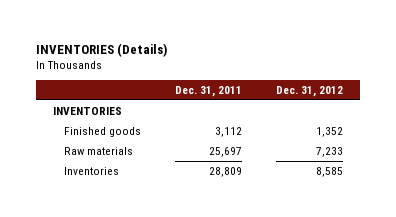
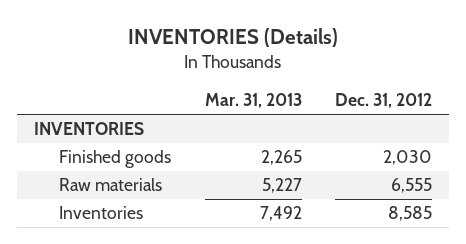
- | Dec. 31, 2011 | Dec. 31, 2012
+ | Mar. 31, 2013 | Dec. 31, 2012
- Finished goods | 3,112 | 1,352
- Raw materials | 25,697 | 7,233
+ Finished goods | 2,265 | 2,030
+ Raw materials | 5,227 | 6,555

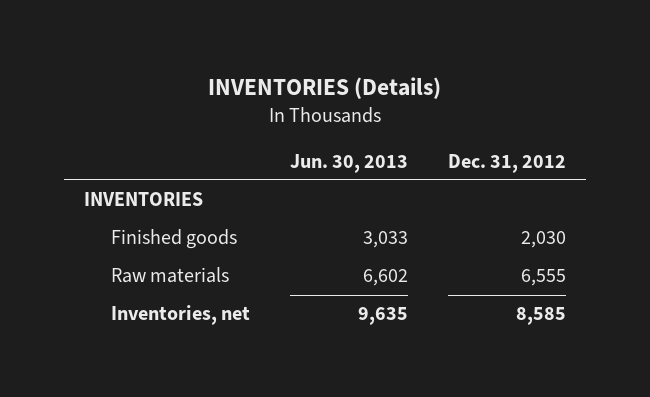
- | Mar. 31, 2013 | Dec. 31, 2012
+ | Jun. 30, 2013 | Dec. 31, 2012
- Inventories | 7,492 | 8,585
+ Inventories, net | 9,635 | 8,585

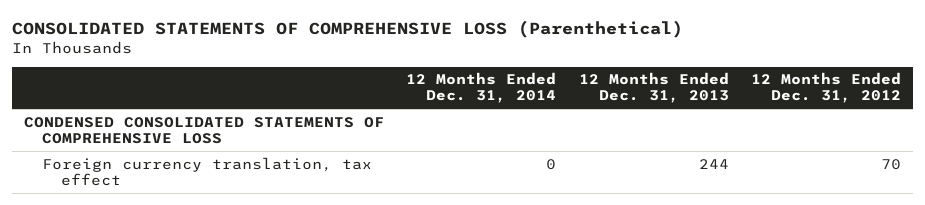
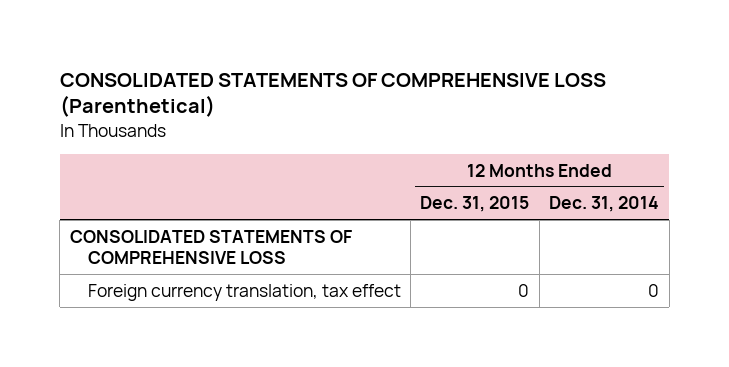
- | 12 Months Ended Dec. 31, 2014 | 12 Months Ended Dec. 31, 2013 | 12 Months Ended Dec. 31, 2012
+ | 12 Months Ended Dec. 31, 2015 | 12 Months Ended Dec. 31, 2014
- CONDENSED CONSOLIDATED STATEMENTS OF COMPREHENSIVE LOSS
+ CONSOLIDATED STATEMENTS OF COMPREHENSIVE LOSS

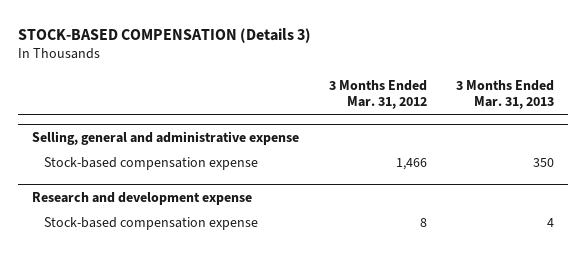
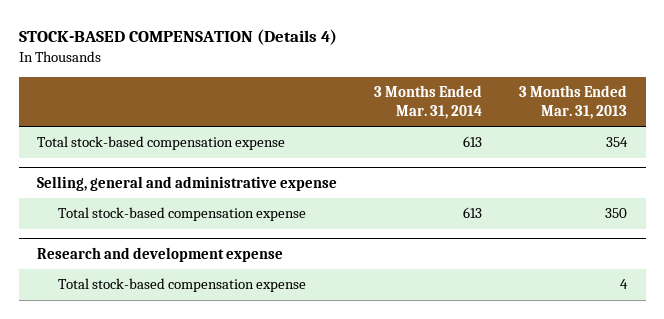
- STOCK-BASED COMPENSATION (Details 3)
+ STOCK-BASED COMPENSATION (Details 4)
- | 3 Months Ended Mar. 31, 2012 | 3 Months Ended Mar. 31, 2013
+ | 3 Months Ended Mar. 31, 2014 | 3 Months Ended Mar. 31, 2013
+ Total stock-based compensation expense | 613 | 354
@ Selling, general and administrative expense
- Stock-based compensation expense | 1,466 | 350
+ Total stock-based compensation expense | 613 | 350
@ Research and development expense
- Stock-based compensation expense | 8 | 4
+ Total stock-based compensation expense | | 4

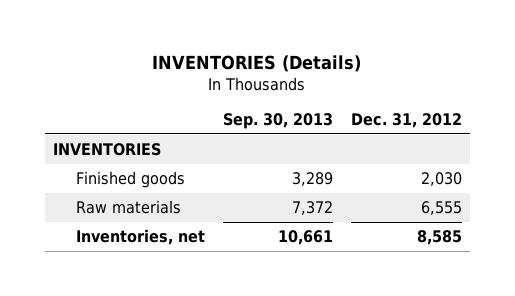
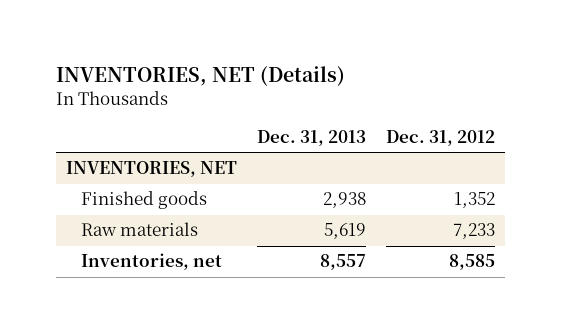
- INVENTORIES (Details)
+ INVENTORIES, NET (Details)
- | Sep. 30, 2013 | Dec. 31, 2012
+ | Dec. 31, 2013 | Dec. 31, 2012
- INVENTORIES
- Finished goods | 3,289 | 2,030
- Raw materials | 7,372 | 6,555
+ INVENTORIES, NET
+ Finished goods | 2,938 | 1,352
+ Raw materials | 5,619 | 7,233

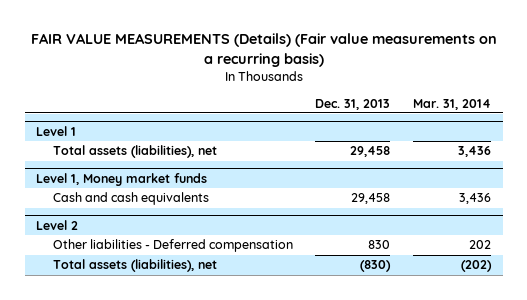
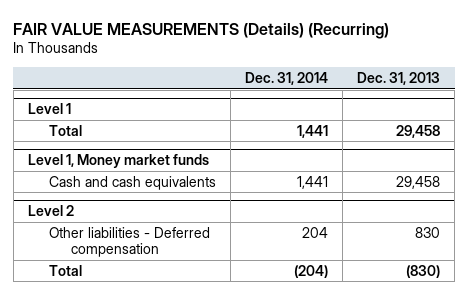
- FAIR VALUE MEASUREMENTS (Details) (Fair value measurements on a recurring basis)
+ FAIR VALUE MEASUREMENTS (Details) (Recurring)
- | Dec. 31, 2013 | Mar. 31, 2014
+ | Dec. 31, 2014 | Dec. 31, 2013
@ Level 1
- Total assets (liabilities), net | 29,458 | 3,436
+ Total | 1,441 | 29,458
@ Level 2
- Total assets (liabilities), net | (830) | (202)
+ Total | (204) | (830)

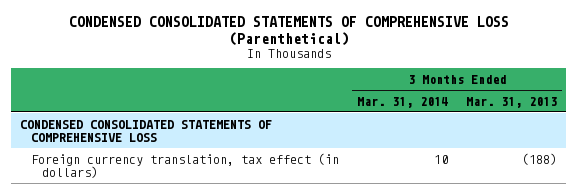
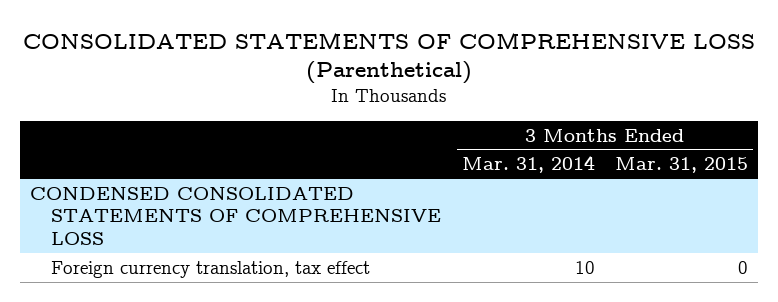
- CONDENSED CONSOLIDATED STATEMENTS OF COMPREHENSIVE LOSS (Parenthetical)
+ CONSOLIDATED STATEMENTS OF COMPREHENSIVE LOSS (Parenthetical)
- | 3 Months Ended Mar. 31, 2014 | 3 Months Ended Mar. 31, 2013
+ | 3 Months Ended Mar. 31, 2014 | 3 Months Ended Mar. 31, 2015
- Foreign currency translation, tax effect (in dollars) | 10 | (188)
+ Foreign currency translation, tax effect | 10 | 0

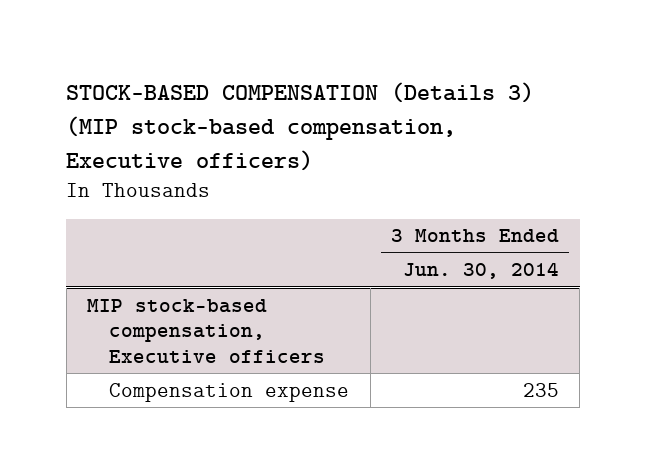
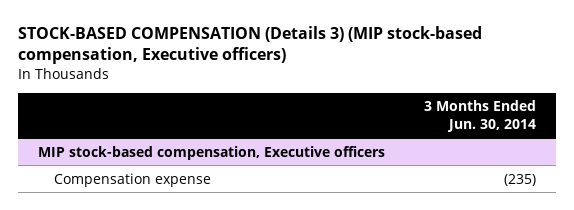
@ MIP stock-based compensation, Executive officers
- Compensation expense | 235
+ Compensation expense | (235)

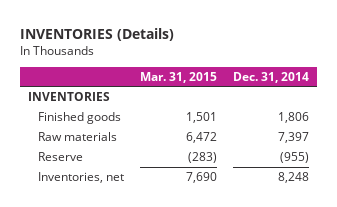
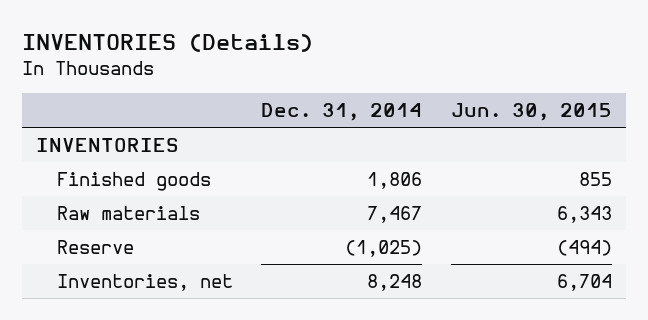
- | Mar. 31, 2015 | Dec. 31, 2014
+ | Dec. 31, 2014 | Jun. 30, 2015
- Raw materials | 6,472 | 7,397
- Reserve | (283) | (955)
+ Raw materials | 7,467 | 6,343
+ Reserve | (1,025) | (494)

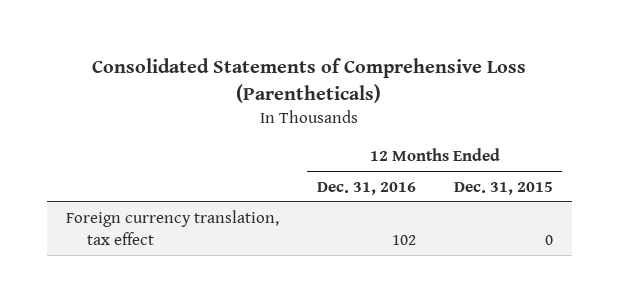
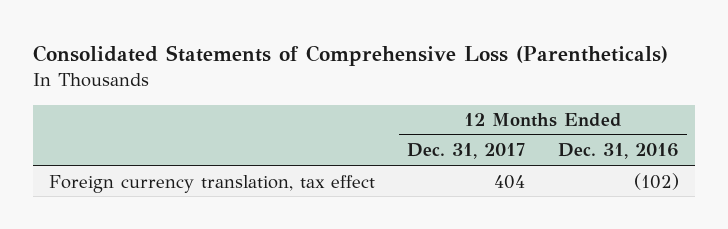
- | 12 Months Ended Dec. 31, 2016 | 12 Months Ended Dec. 31, 2015
+ | 12 Months Ended Dec. 31, 2017 | 12 Months Ended Dec. 31, 2016
- Foreign currency translation, tax effect | 102 | 0
+ Foreign currency translation, tax effect | 404 | (102)

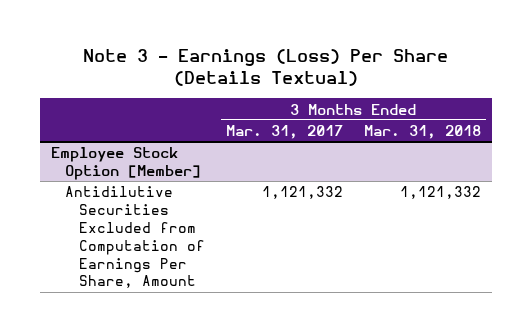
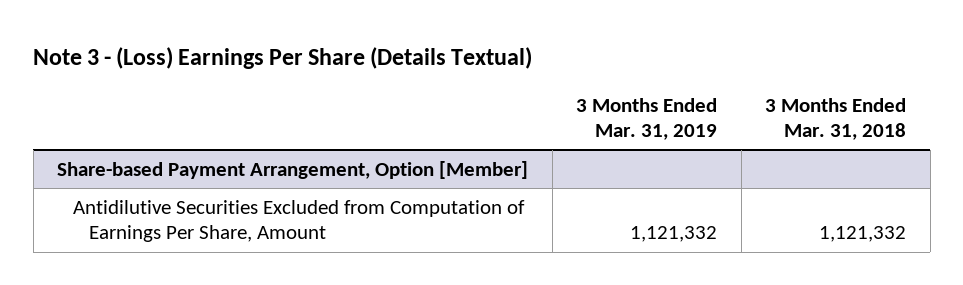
- Note 3 - Earnings (Loss) Per Share (Details Textual)
+ Note 3 - (Loss) Earnings Per Share (Details Textual)
- | 3 Months Ended Mar. 31, 2017 | 3 Months Ended Mar. 31, 2018
+ | 3 Months Ended Mar. 31, 2019 | 3 Months Ended Mar. 31, 2018
- Employee Stock Option [Member]
+ Share-based Payment Arrangement, Option [Member]

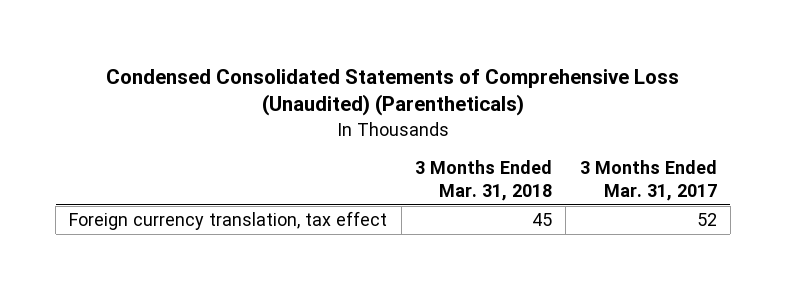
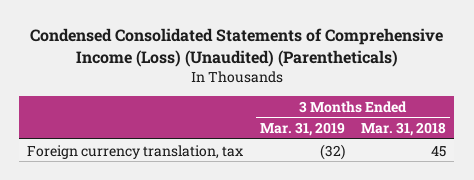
- Condensed Consolidated Statements of Comprehensive Loss (Unaudited) (Parentheticals)
+ Condensed Consolidated Statements of Comprehensive Income (Loss) (Unaudited) (Parentheticals)
- | 3 Months Ended Mar. 31, 2018 | 3 Months Ended Mar. 31, 2017
+ | 3 Months Ended Mar. 31, 2019 | 3 Months Ended Mar. 31, 2018
- Foreign currency translation, tax effect | 45 | 52
+ Foreign currency translation, tax | (32) | 45

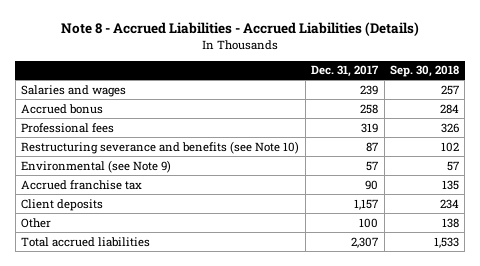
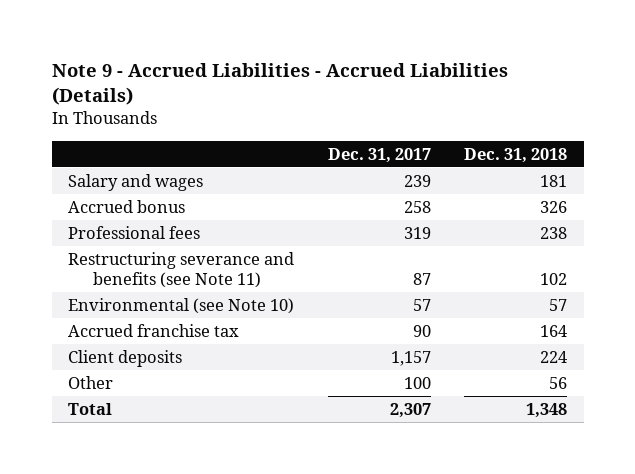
- Note 8 - Accrued Liabilities - Accrued Liabilities (Details)
+ Note 9 - Accrued Liabilities - Accrued Liabilities (Details)
- | Dec. 31, 2017 | Sep. 30, 2018
+ | Dec. 31, 2017 | Dec. 31, 2018
- Salaries and wages | 239 | 257
+ Salary and wages | 239 | 181
- Restructuring severance and benefits (see Note 10) | 87 | 102
- Environmental (see Note 9) | 57 | 57
+ Restructuring severance and benefits (see Note 11) | 87 | 102
+ Environmental (see Note 10) | 57 | 57
- Total accrued liabilities | 2,307 | 1,533
+ Total | 2,307 | 1,348

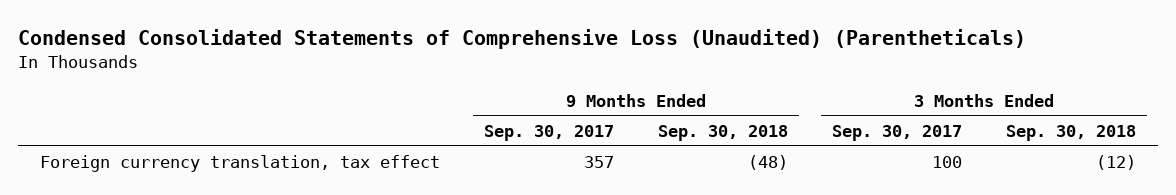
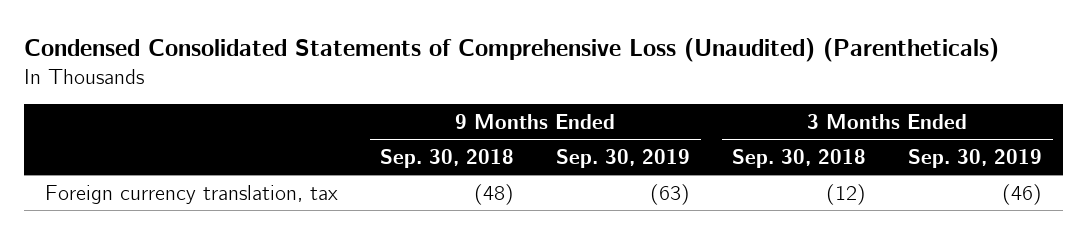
- | 9 Months Ended Sep. 30, 2017 | 9 Months Ended Sep. 30, 2018 | 3 Months Ended Sep. 30, 2017 | 3 Months Ended Sep. 30, 2018
+ | 9 Months Ended Sep. 30, 2018 | 9 Months Ended Sep. 30, 2019 | 3 Months Ended Sep. 30, 2018 | 3 Months Ended Sep. 30, 2019
- Foreign currency translation, tax effect | 357 | (48) | 100 | (12)
+ Foreign currency translation, tax | (48) | (63) | (12) | (46)

